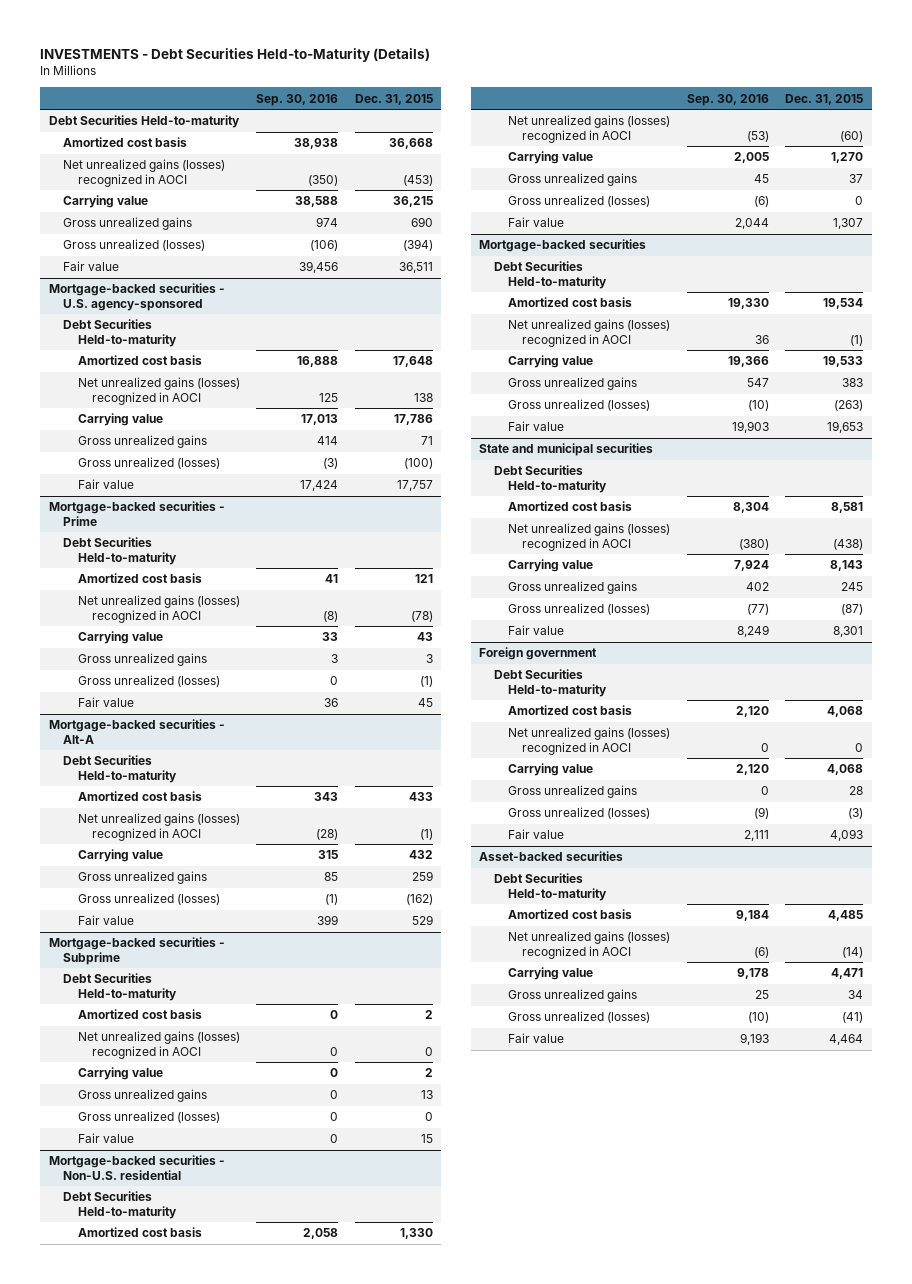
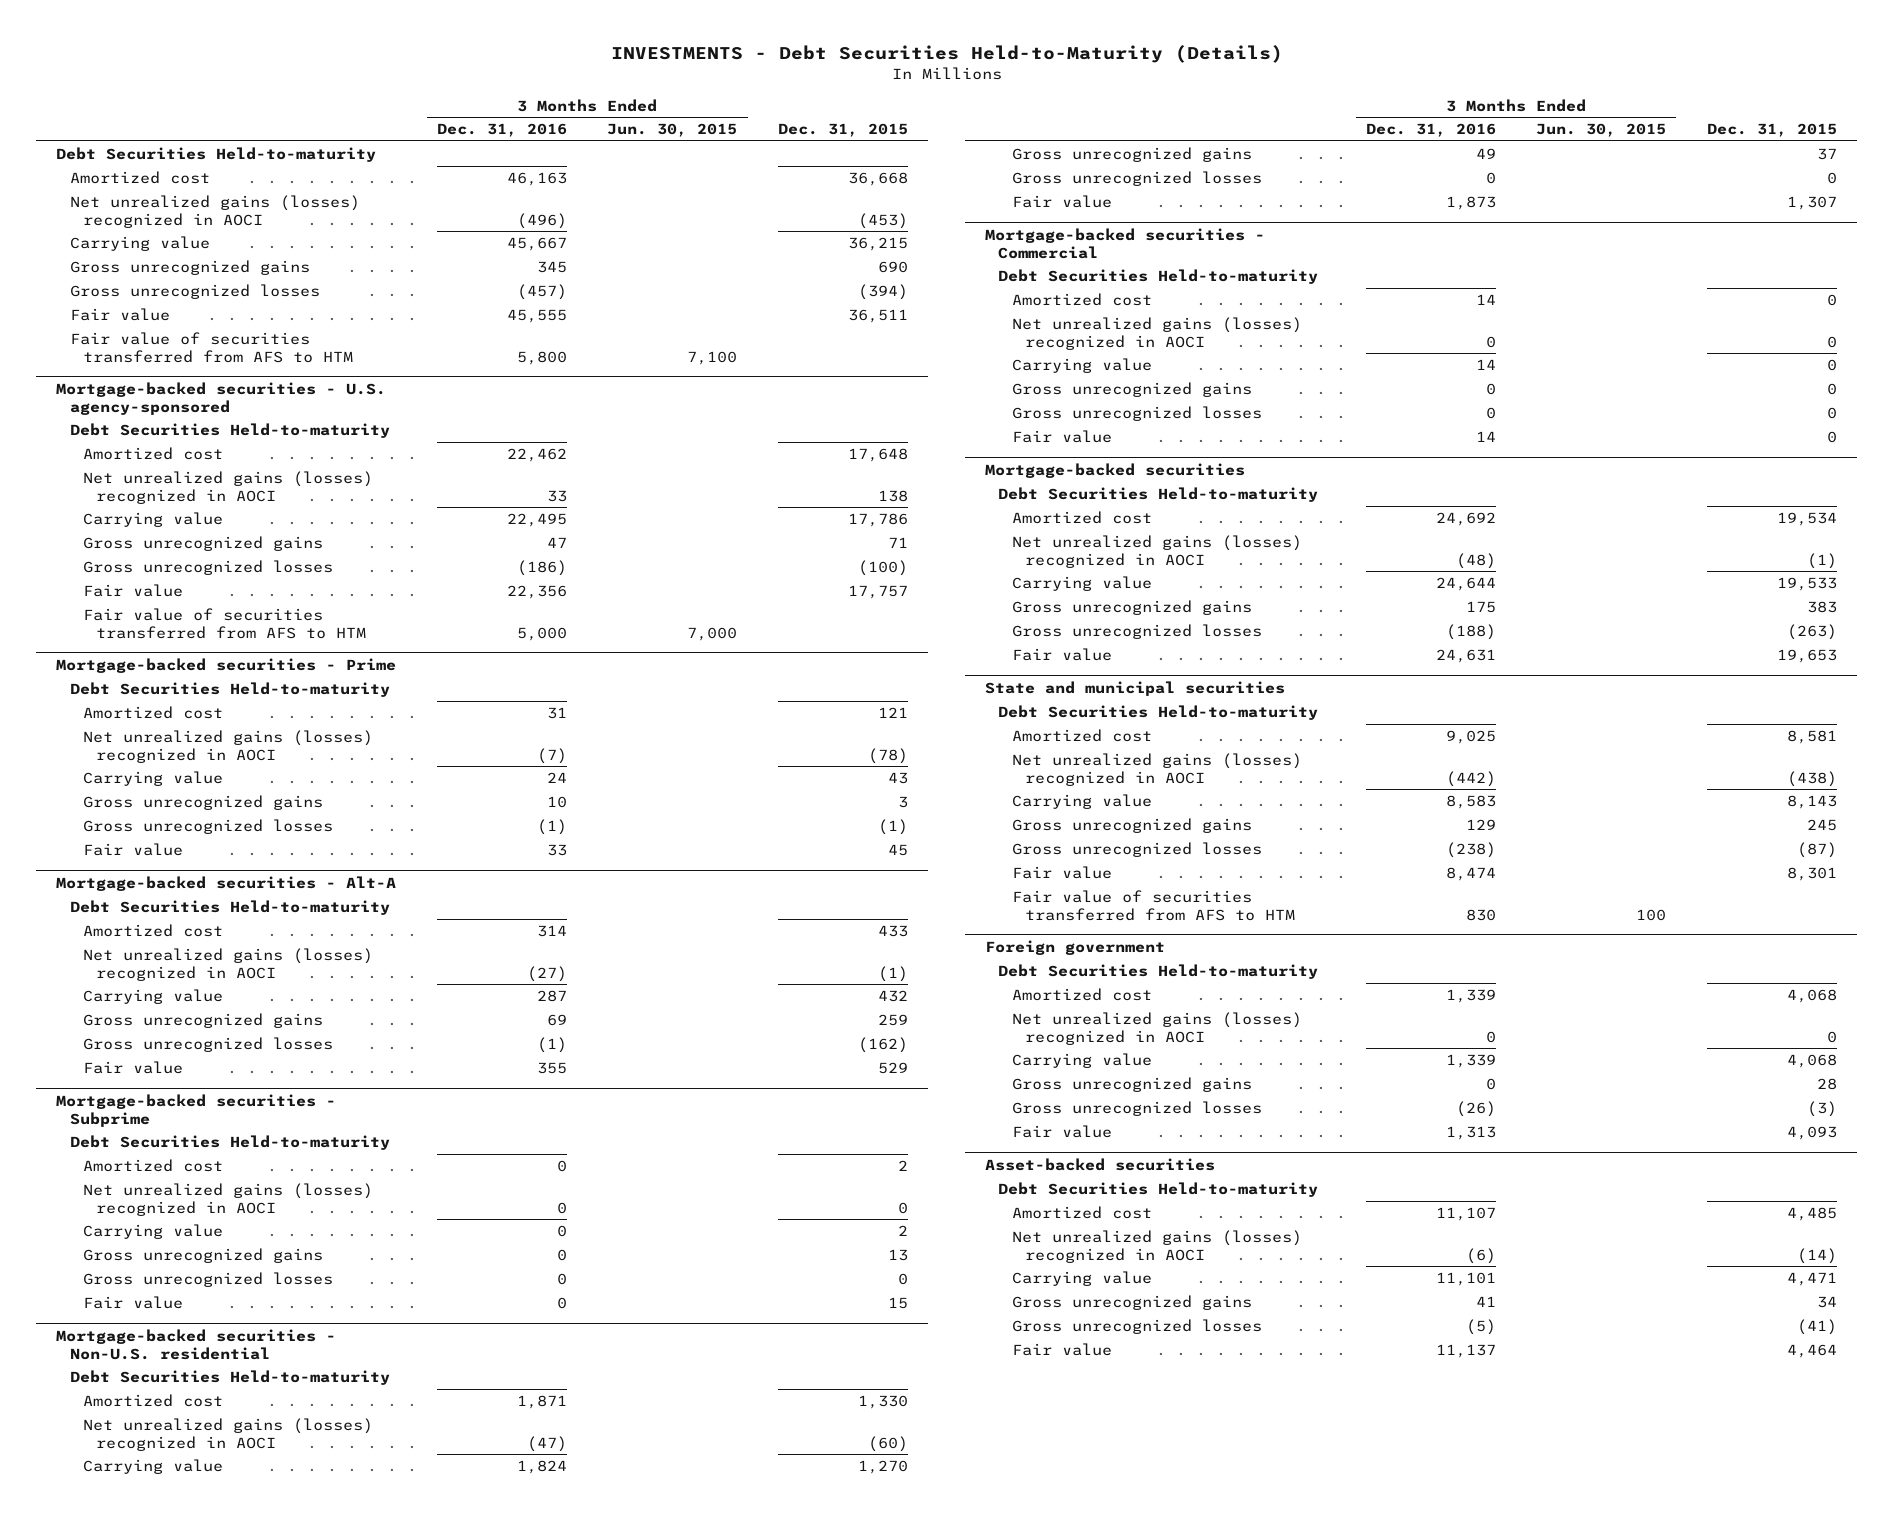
- | Sep. 30, 2016 | Dec. 31, 2015
+ | 3 Months Ended Dec. 31, 2016 | 3 Months Ended Jun. 30, 2015 | Dec. 31, 2015
- Amortized cost basis | 38,938 | 36,668
+ Amortized cost | 46,163 | | 36,668
- Gross unrealized gains | 974 | 690
- Gross unrealized (losses) | (106) | (394)
+ Gross unrecognized gains | 345 | | 690
+ Gross unrecognized losses | (457) | | (394)
+ Fair value of securities transferred from AFS to HTM | 5,800 | 7,100 |
@ Mortgage-backed securities - U.S. agency-sponsored
- Amortized cost basis | 16,888 | 17,648
+ Amortized cost | 22,462 | | 17,648
- Gross unrealized gains | 414 | 71
- Gross unrealized (losses) | (3) | (100)
+ Gross unrecognized gains | 47 | | 71
+ Gross unrecognized losses | (186) | | (100)
+ Fair value of securities transferred from AFS to HTM | 5,000 | 7,000 |
@ Mortgage-backed securities - Prime
- Amortized cost basis | 41 | 121
+ Amortized cost | 31 | | 121
- Gross unrealized gains | 3 | 3
- Gross unrealized (losses) | 0 | (1)
+ Gross unrecognized gains | 10 | | 3
+ Gross unrecognized losses | (1) | | (1)
@ Mortgage-backed securities - Alt-A
- Amortized cost basis | 343 | 433
+ Amortized cost | 314 | | 433
- Gross unrealized gains | 85 | 259
- Gross unrealized (losses) | (1) | (162)
+ Gross unrecognized gains | 69 | | 259
+ Gross unrecognized losses | (1) | | (162)
@ Mortgage-backed securities - Subprime
- Amortized cost basis | 0 | 2
+ Amortized cost | 0 | | 2
- Gross unrealized gains | 0 | 13
- Gross unrealized (losses) | 0 | 0
+ Gross unrecognized gains | 0 | | 13
+ Gross unrecognized losses | 0 | | 0
@ Mortgage-backed securities - Non-U.S. residential
- Amortized cost basis | 2,058 | 1,330
+ Amortized cost | 1,871 | | 1,330
- Gross unrealized gains | 45 | 37
- Gross unrealized (losses) | (6) | 0
+ Gross unrecognized gains | 49 | | 37
+ Gross unrecognized losses | 0 | | 0
+ Mortgage-backed securities - Commercial
+ Debt Securities Held-to-maturity
+ Amortized cost | 14 | | 0
+ Net unrealized gains (losses) recognized in AOCI | 0 | | 0
+ Carrying value | 14 | | 0
+ Gross unrecognized gains | 0 | | 0
+ Gross unrecognized losses | 0 | | 0
+ Fair value | 14 | | 0
@ Mortgage-backed securities
- Amortized cost basis | 19,330 | 19,534
+ Amortized cost | 24,692 | | 19,534
- Gross unrealized gains | 547 | 383
- Gross unrealized (losses) | (10) | (263)
+ Gross unrecognized gains | 175 | | 383
+ Gross unrecognized losses | (188) | | (263)
@ State and municipal securities
- Amortized cost basis | 8,304 | 8,581
+ Amortized cost | 9,025 | | 8,581
- Gross unrealized gains | 402 | 245
- Gross unrealized (losses) | (77) | (87)
+ Gross unrecognized gains | 129 | | 245
+ Gross unrecognized losses | (238) | | (87)
+ Fair value of securities transferred from AFS to HTM | 830 | 100 |
@ Foreign government
- Amortized cost basis | 2,120 | 4,068
+ Amortized cost | 1,339 | | 4,068
- Gross unrealized gains | 0 | 28
- Gross unrealized (losses) | (9) | (3)
+ Gross unrecognized gains | 0 | | 28
+ Gross unrecognized losses | (26) | | (3)
@ Asset-backed securities
- Amortized cost basis | 9,184 | 4,485
+ Amortized cost | 11,107 | | 4,485
- Gross unrealized gains | 25 | 34
- Gross unrealized (losses) | (10) | (41)
+ Gross unrecognized gains | 41 | | 34
+ Gross unrecognized losses | (5) | | (41)

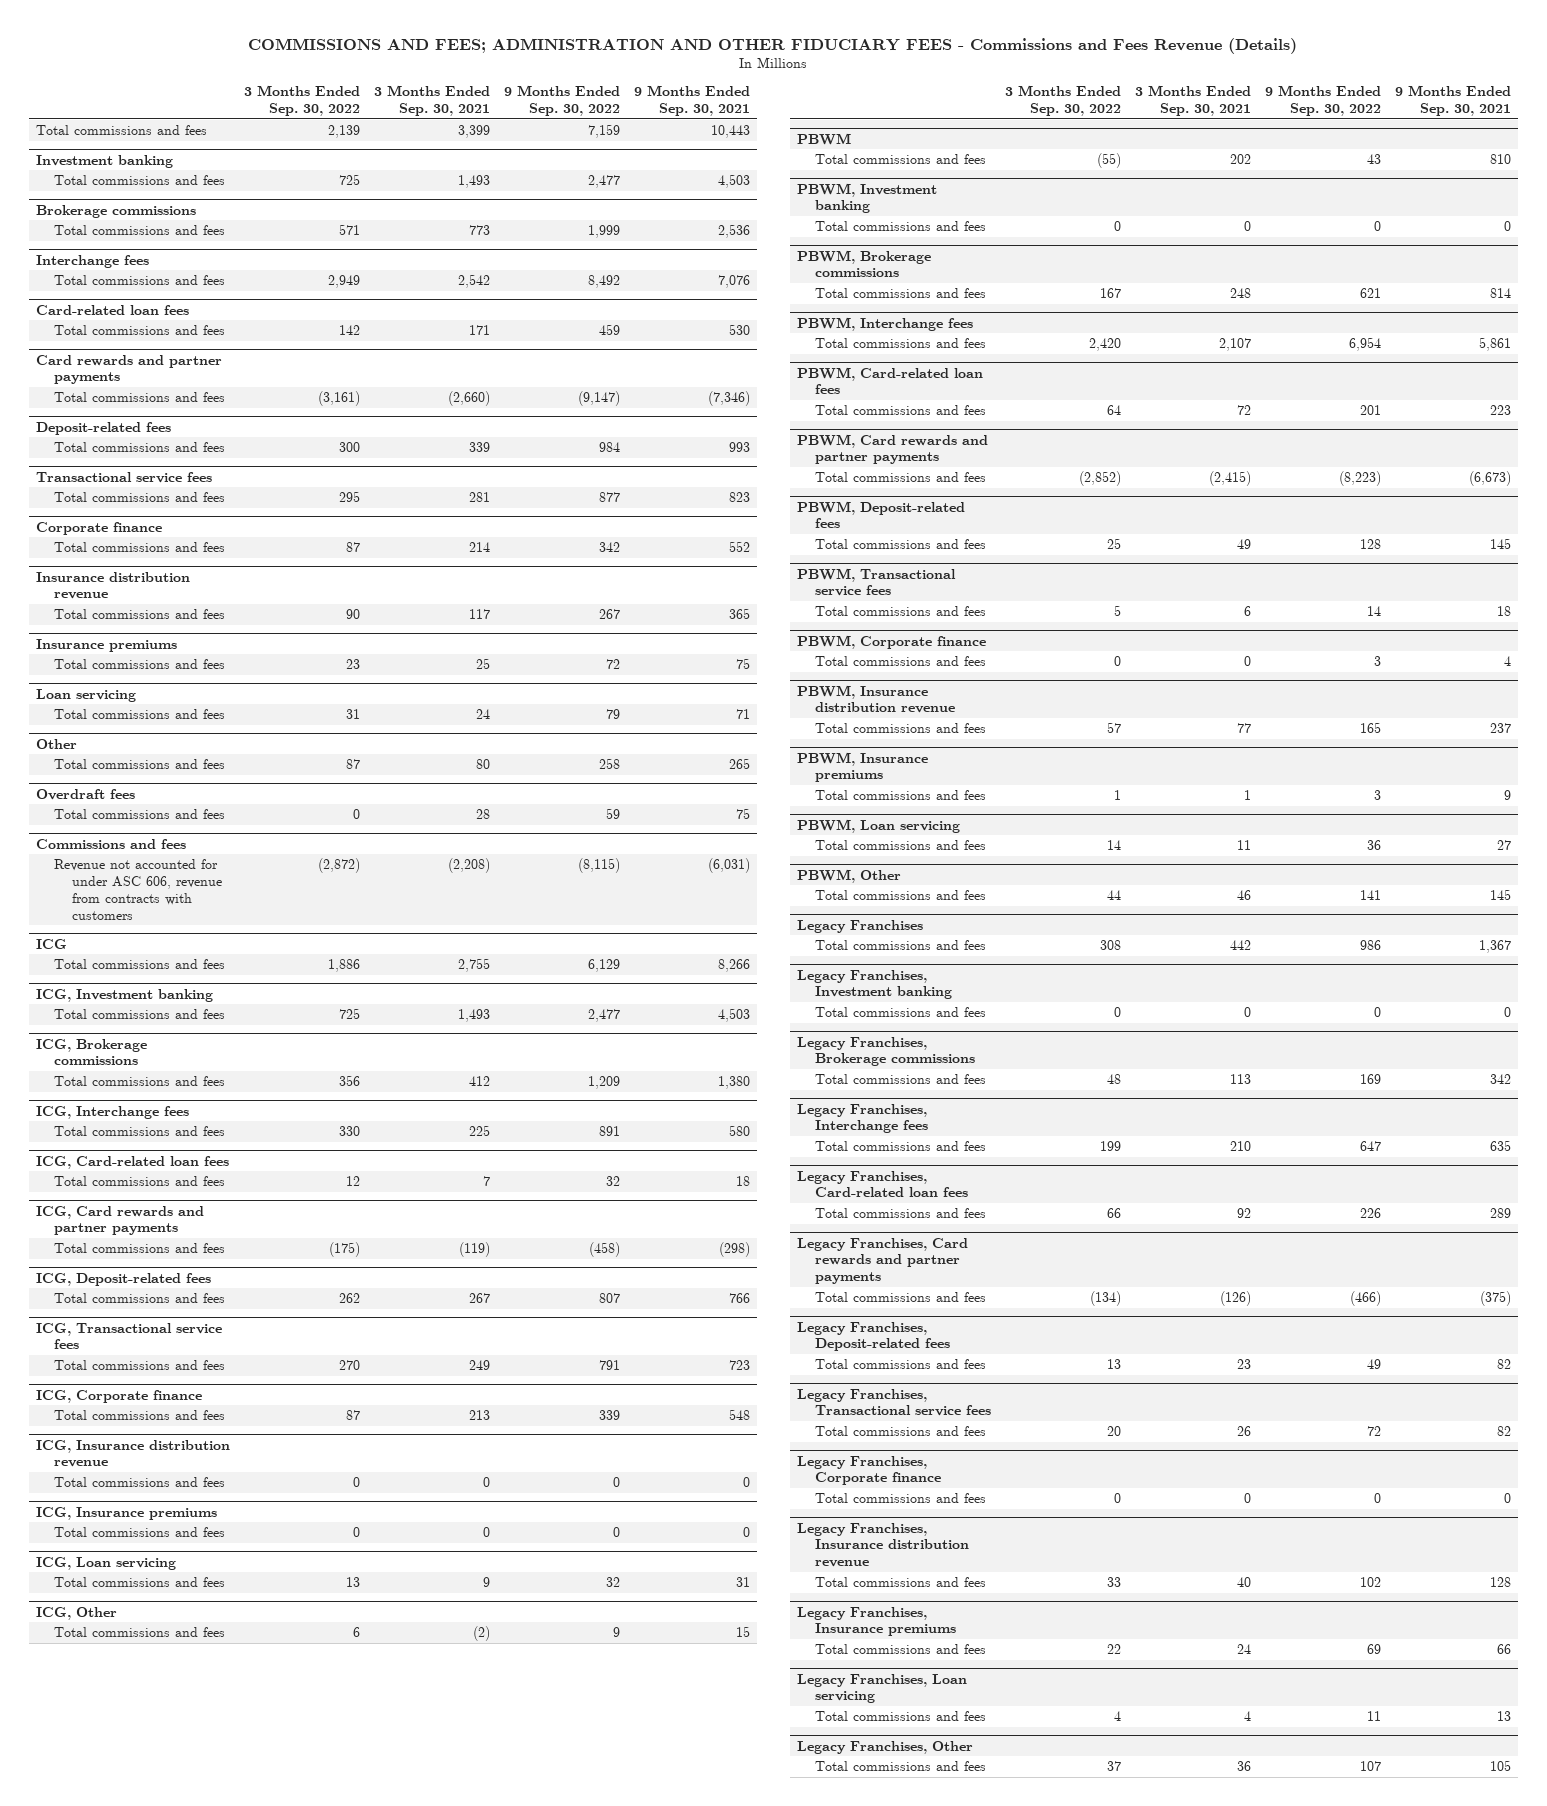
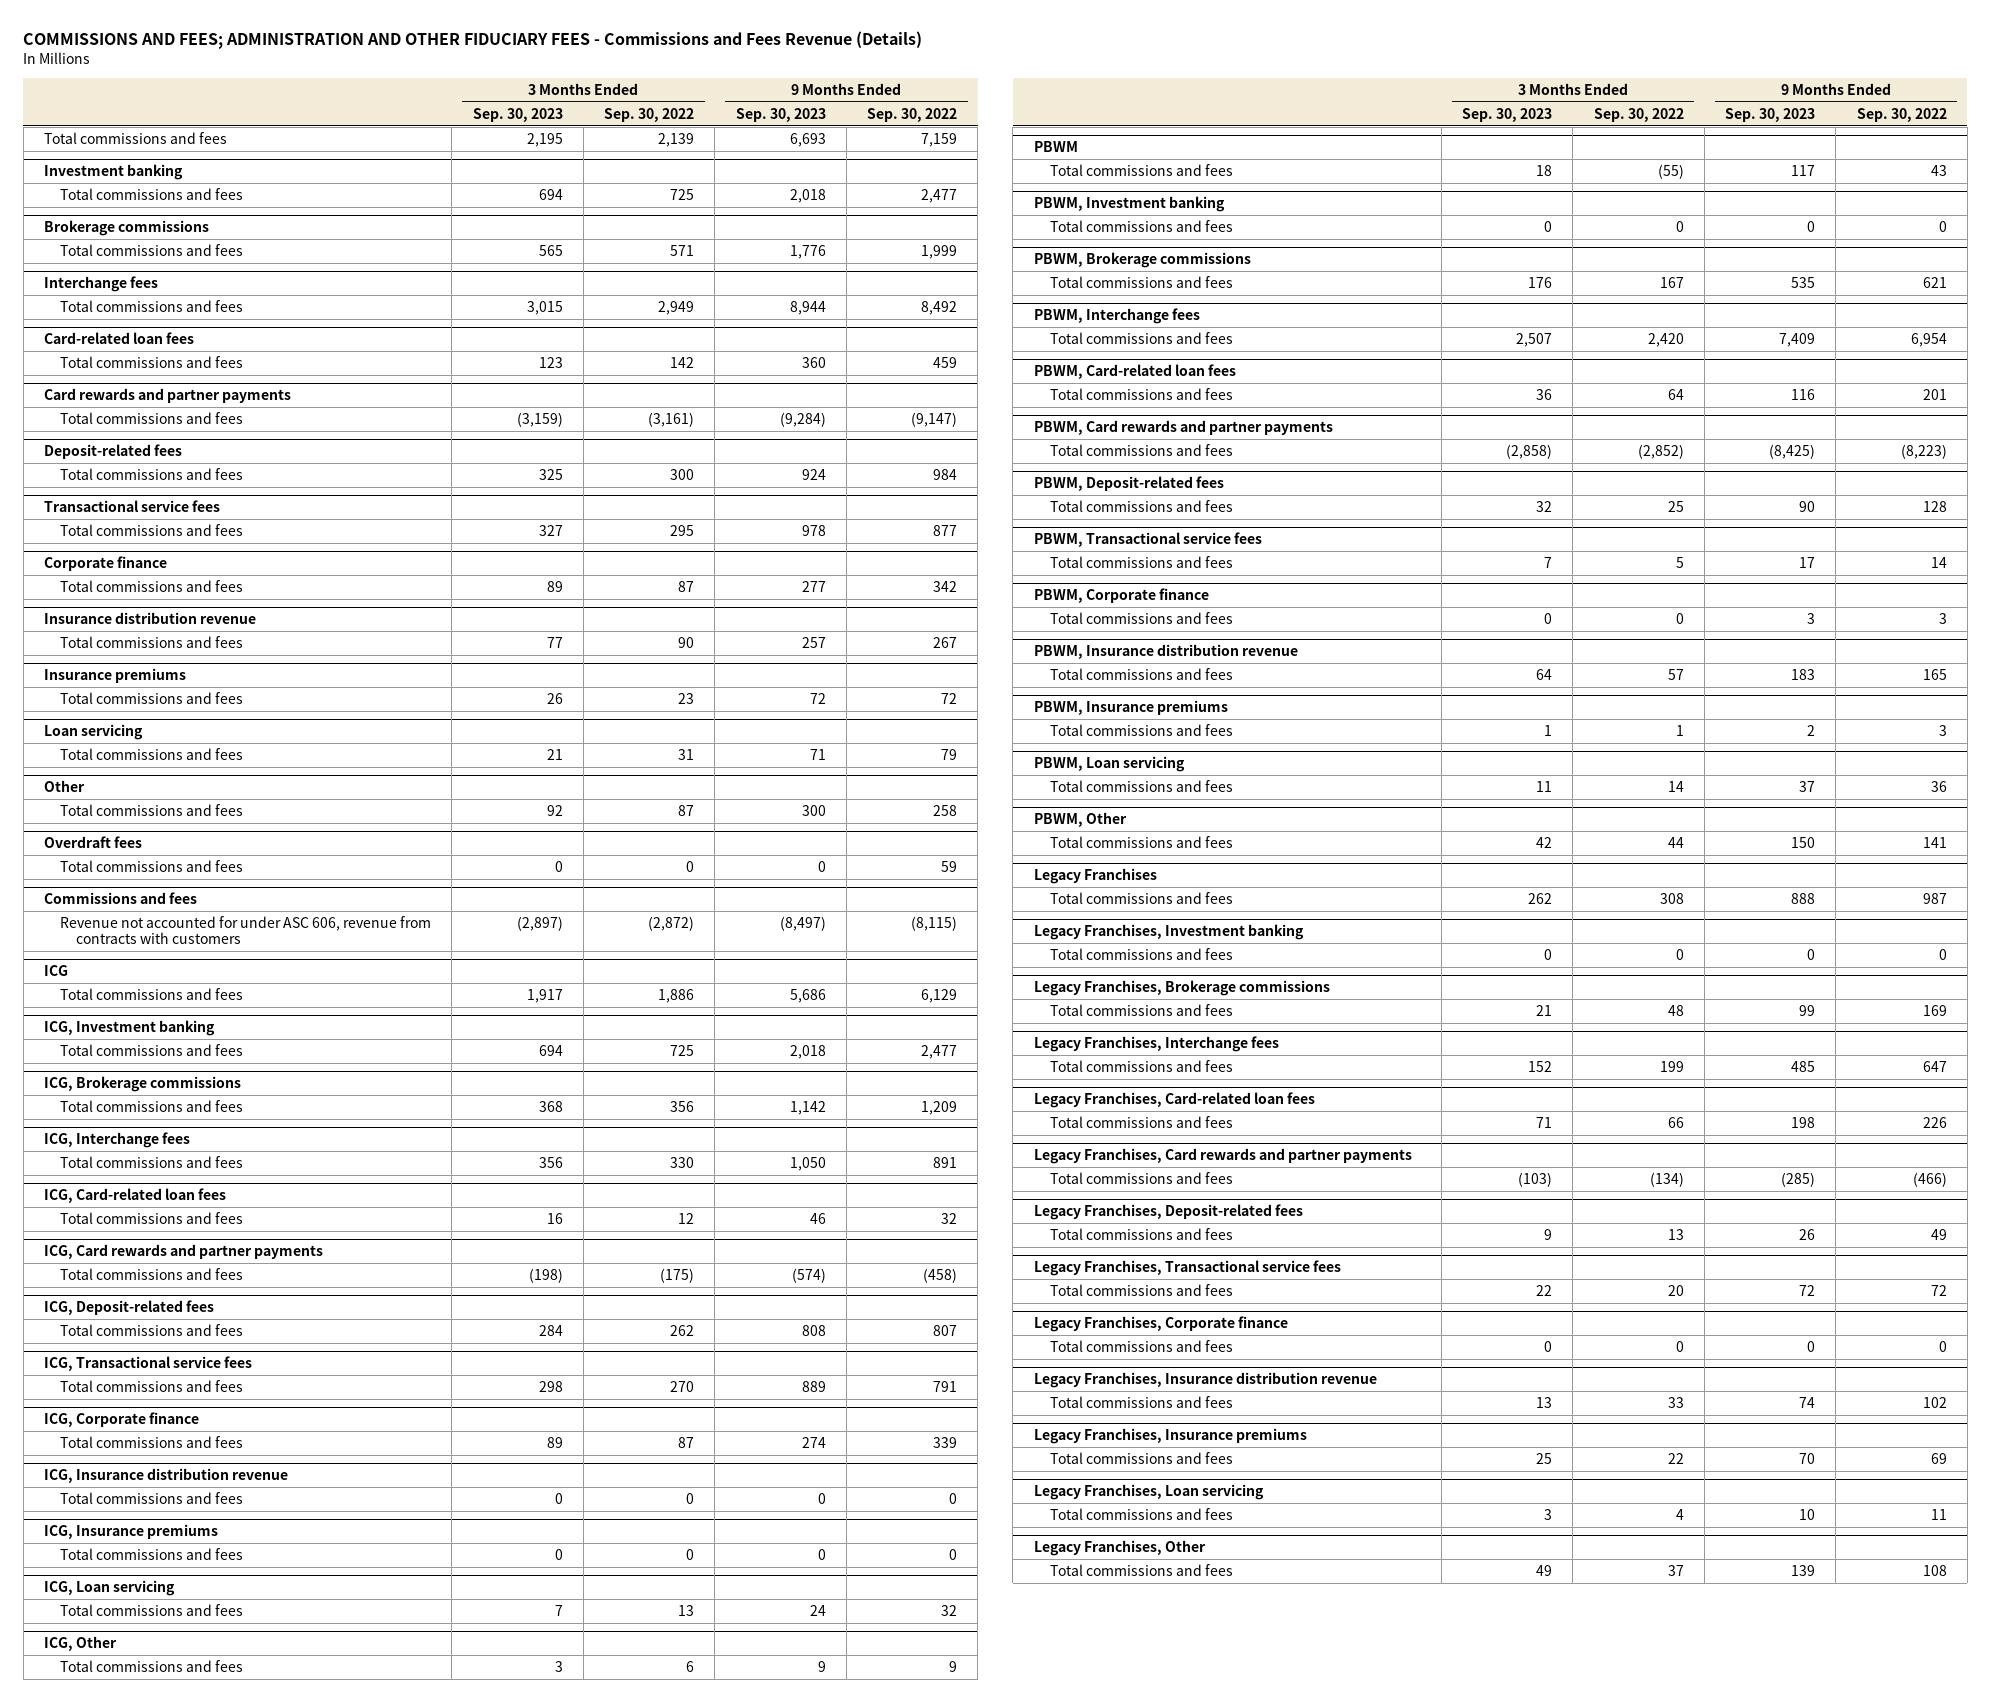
- | 3 Months Ended Sep. 30, 2022 | 3 Months Ended Sep. 30, 2021 | 9 Months Ended Sep. 30, 2022 | 9 Months Ended Sep. 30, 2021
+ | 3 Months Ended Sep. 30, 2023 | 3 Months Ended Sep. 30, 2022 | 9 Months Ended Sep. 30, 2023 | 9 Months Ended Sep. 30, 2022
@ Legacy Franchises
- Total commissions and fees | 308 | 442 | 986 | 1,367
+ Total commissions and fees | 262 | 308 | 888 | 987
@ Legacy Franchises, Other
- Total commissions and fees | 37 | 36 | 107 | 105
+ Total commissions and fees | 49 | 37 | 139 | 108

